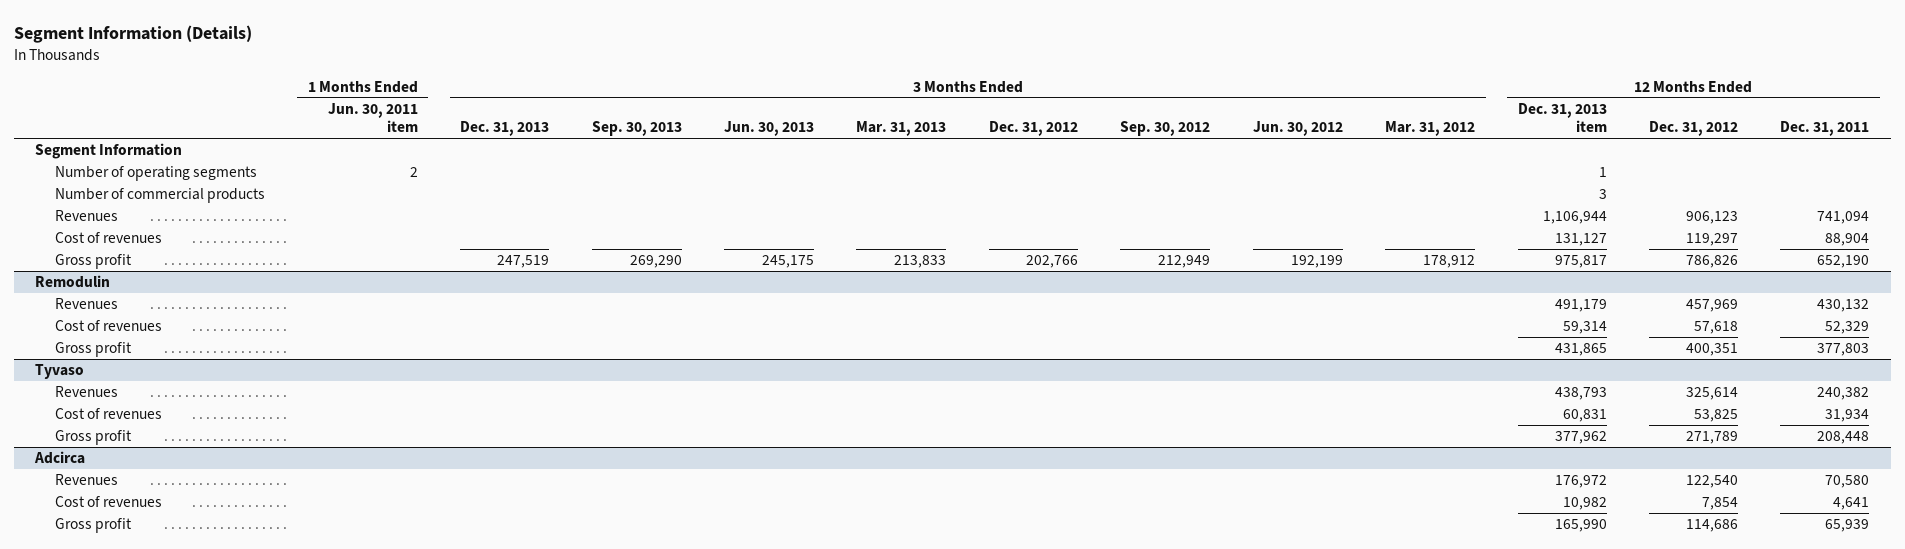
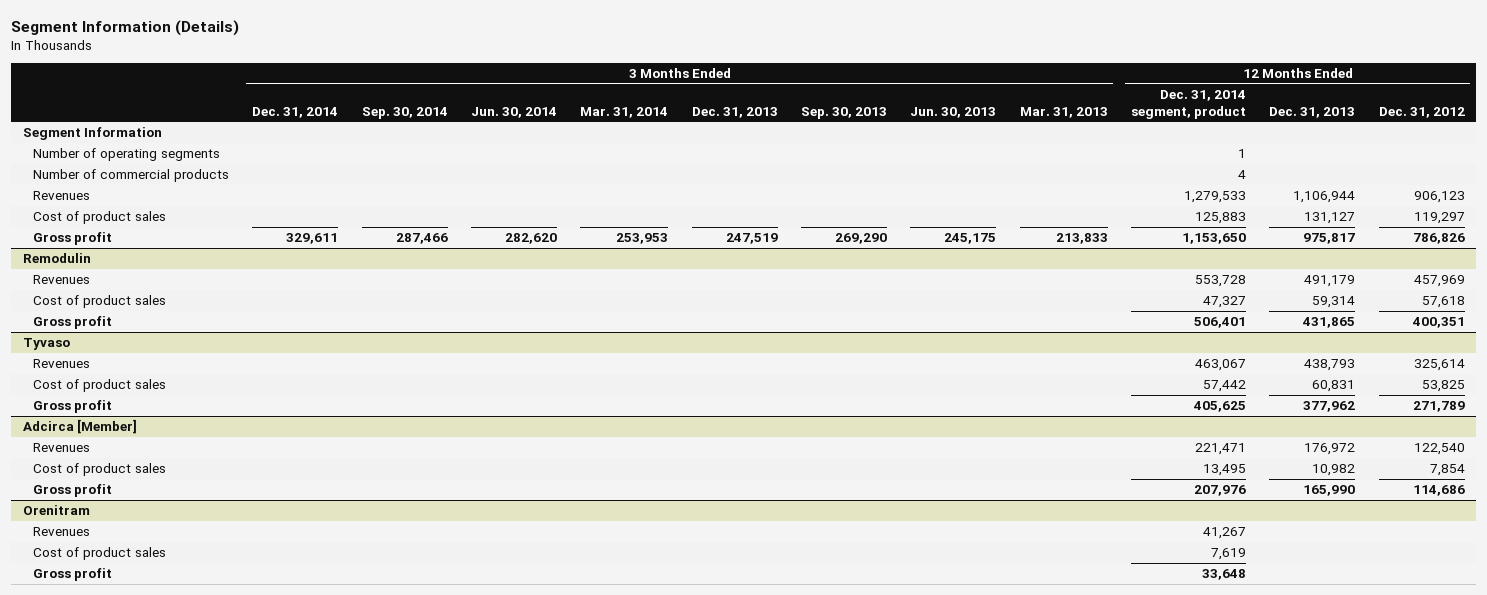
- | 1 Months Ended Jun. 30, 2011 item | 3 Months Ended Dec. 31, 2013 | 3 Months Ended Sep. 30, 2013 | 3 Months Ended Jun. 30, 2013 | 3 Months Ended Mar. 31, 2013 | 3 Months Ended Dec. 31, 2012 | 3 Months Ended Sep. 30, 2012 | 3 Months Ended Jun. 30, 2012 | 3 Months Ended Mar. 31, 2012 | 12 Months Ended Dec. 31, 2013 item | 12 Months Ended Dec. 31, 2012 | 12 Months Ended Dec. 31, 2011
+ | 3 Months Ended Dec. 31, 2014 | 3 Months Ended Sep. 30, 2014 | 3 Months Ended Jun. 30, 2014 | 3 Months Ended Mar. 31, 2014 | 3 Months Ended Dec. 31, 2013 | 3 Months Ended Sep. 30, 2013 | 3 Months Ended Jun. 30, 2013 | 3 Months Ended Mar. 31, 2013 | 12 Months Ended Dec. 31, 2014 segment, product | 12 Months Ended Dec. 31, 2013 | 12 Months Ended Dec. 31, 2012
- Cost of revenues | | | | | | | | | | 131,127 | 119,297 | 88,904
+ Cost of product sales | | | | | | | | | 125,883 | 131,127 | 119,297
@ Remodulin
- Cost of revenues | | | | | | | | | | 59,314 | 57,618 | 52,329
+ Cost of product sales | | | | | | | | | 47,327 | 59,314 | 57,618
@ Tyvaso
- Cost of revenues | | | | | | | | | | 60,831 | 53,825 | 31,934
+ Cost of product sales | | | | | | | | | 57,442 | 60,831 | 53,825
- Adcirca
+ Adcirca [Member]
- Cost of revenues | | | | | | | | | | 10,982 | 7,854 | 4,641
+ Cost of product sales | | | | | | | | | 13,495 | 10,982 | 7,854
+ Orenitram
+ Revenues | | | | | | | | | 41,267 | |
+ Cost of product sales | | | | | | | | | 7,619 | |
+ Gross profit | | | | | | | | | 33,648 | |

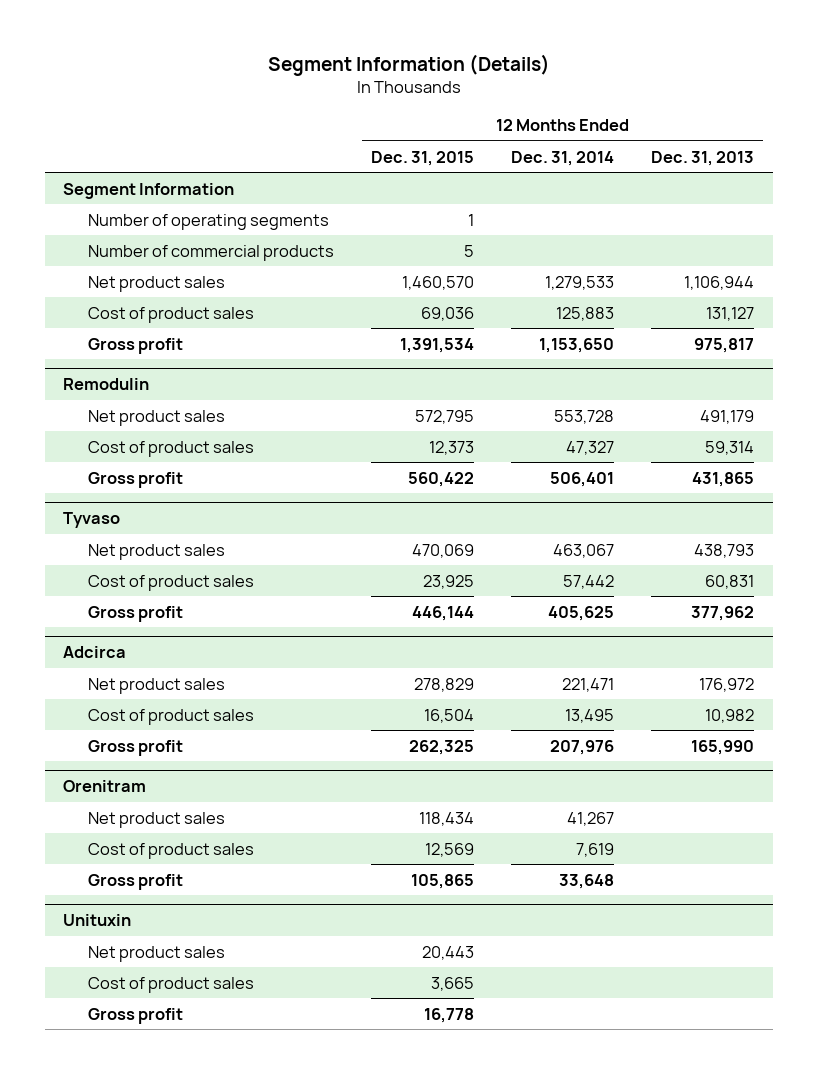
- | 3 Months Ended Dec. 31, 2014 | 3 Months Ended Sep. 30, 2014 | 3 Months Ended Jun. 30, 2014 | 3 Months Ended Mar. 31, 2014 | 3 Months Ended Dec. 31, 2013 | 3 Months Ended Sep. 30, 2013 | 3 Months Ended Jun. 30, 2013 | 3 Months Ended Mar. 31, 2013 | 12 Months Ended Dec. 31, 2014 segment, product | 12 Months Ended Dec. 31, 2013 | 12 Months Ended Dec. 31, 2012
+ | 12 Months Ended Dec. 31, 2015 | 12 Months Ended Dec. 31, 2014 | 12 Months Ended Dec. 31, 2013
- Revenues | | | | | | | | | 1,279,533 | 1,106,944 | 906,123
+ Net product sales | 1,460,570 | 1,279,533 | 1,106,944
@ Remodulin
- Revenues | | | | | | | | | 553,728 | 491,179 | 457,969
+ Net product sales | 572,795 | 553,728 | 491,179
@ Tyvaso
- Revenues | | | | | | | | | 463,067 | 438,793 | 325,614
+ Net product sales | 470,069 | 463,067 | 438,793
- Adcirca [Member]
- Revenues | | | | | | | | | 221,471 | 176,972 | 122,540
+ Adcirca
+ Net product sales | 278,829 | 221,471 | 176,972
@ Orenitram
- Revenues | | | | | | | | | 41,267 | |
+ Net product sales | 118,434 | 41,267 |
+ Unituxin
+ Net product sales | 20,443 | |
+ Cost of product sales | 3,665 | |
+ Gross profit | 16,778 | |

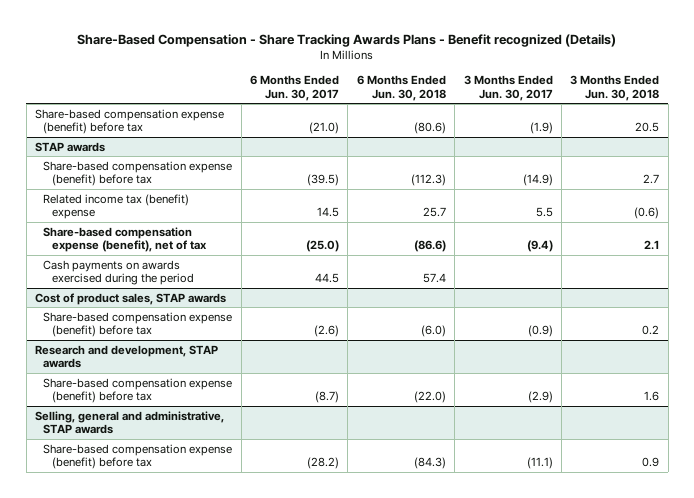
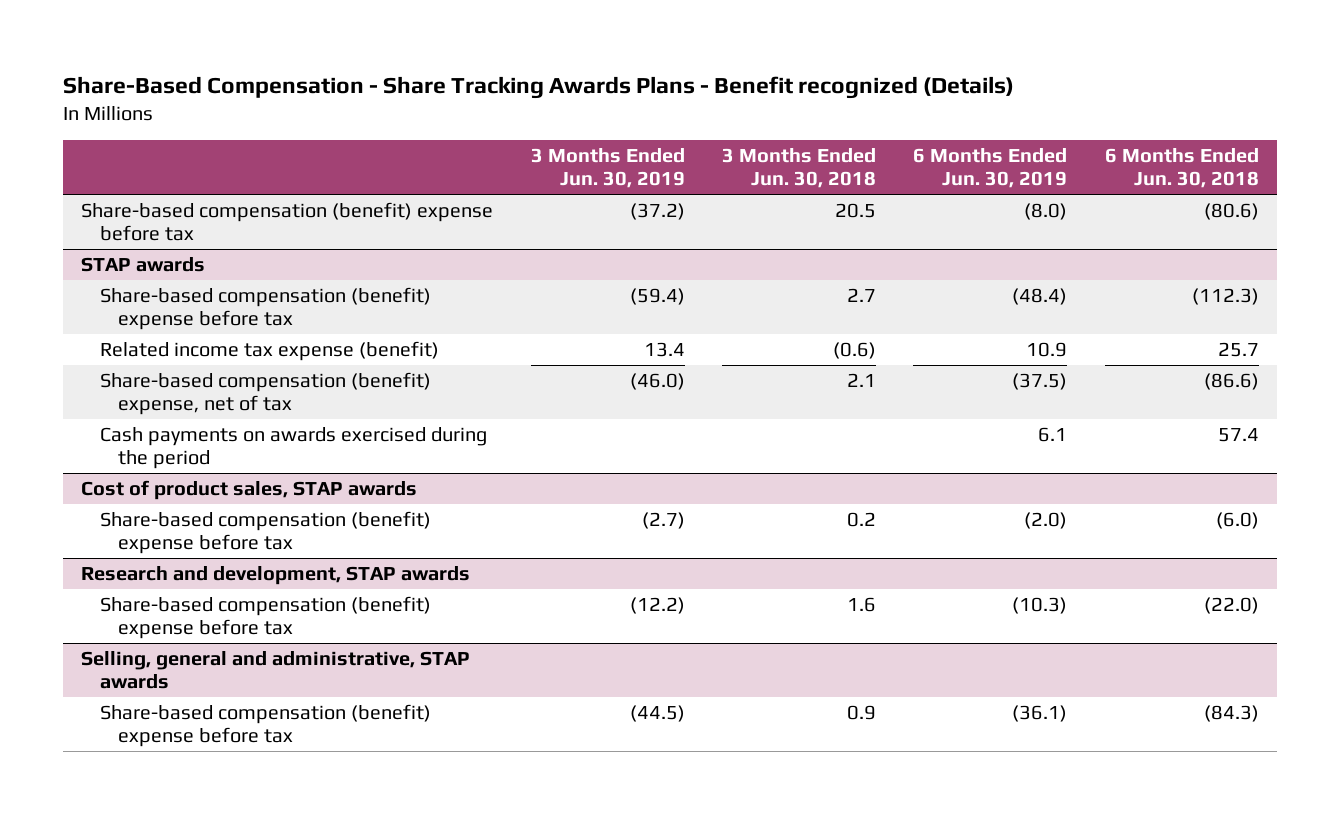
- | 6 Months Ended Jun. 30, 2017 | 6 Months Ended Jun. 30, 2018 | 3 Months Ended Jun. 30, 2017 | 3 Months Ended Jun. 30, 2018
+ | 3 Months Ended Jun. 30, 2019 | 3 Months Ended Jun. 30, 2018 | 6 Months Ended Jun. 30, 2019 | 6 Months Ended Jun. 30, 2018
- Share-based compensation expense (benefit) before tax | (21.0) | (80.6) | (1.9) | 20.5
+ Share-based compensation (benefit) expense before tax | (37.2) | 20.5 | (8.0) | (80.6)
@ STAP awards
- Share-based compensation expense (benefit) before tax | (39.5) | (112.3) | (14.9) | 2.7
- Related income tax (benefit) expense | 14.5 | 25.7 | 5.5 | (0.6)
- Share-based compensation expense (benefit), net of tax | (25.0) | (86.6) | (9.4) | 2.1
+ Share-based compensation (benefit) expense before tax | (59.4) | 2.7 | (48.4) | (112.3)
+ Related income tax expense (benefit) | 13.4 | (0.6) | 10.9 | 25.7
+ Share-based compensation (benefit) expense, net of tax | (46.0) | 2.1 | (37.5) | (86.6)
@ Cost of product sales, STAP awards
- Share-based compensation expense (benefit) before tax | (2.6) | (6.0) | (0.9) | 0.2
+ Share-based compensation (benefit) expense before tax | (2.7) | 0.2 | (2.0) | (6.0)
@ Research and development, STAP awards
- Share-based compensation expense (benefit) before tax | (8.7) | (22.0) | (2.9) | 1.6
+ Share-based compensation (benefit) expense before tax | (12.2) | 1.6 | (10.3) | (22.0)
@ Selling, general and administrative, STAP awards
- Share-based compensation expense (benefit) before tax | (28.2) | (84.3) | (11.1) | 0.9
+ Share-based compensation (benefit) expense before tax | (44.5) | 0.9 | (36.1) | (84.3)

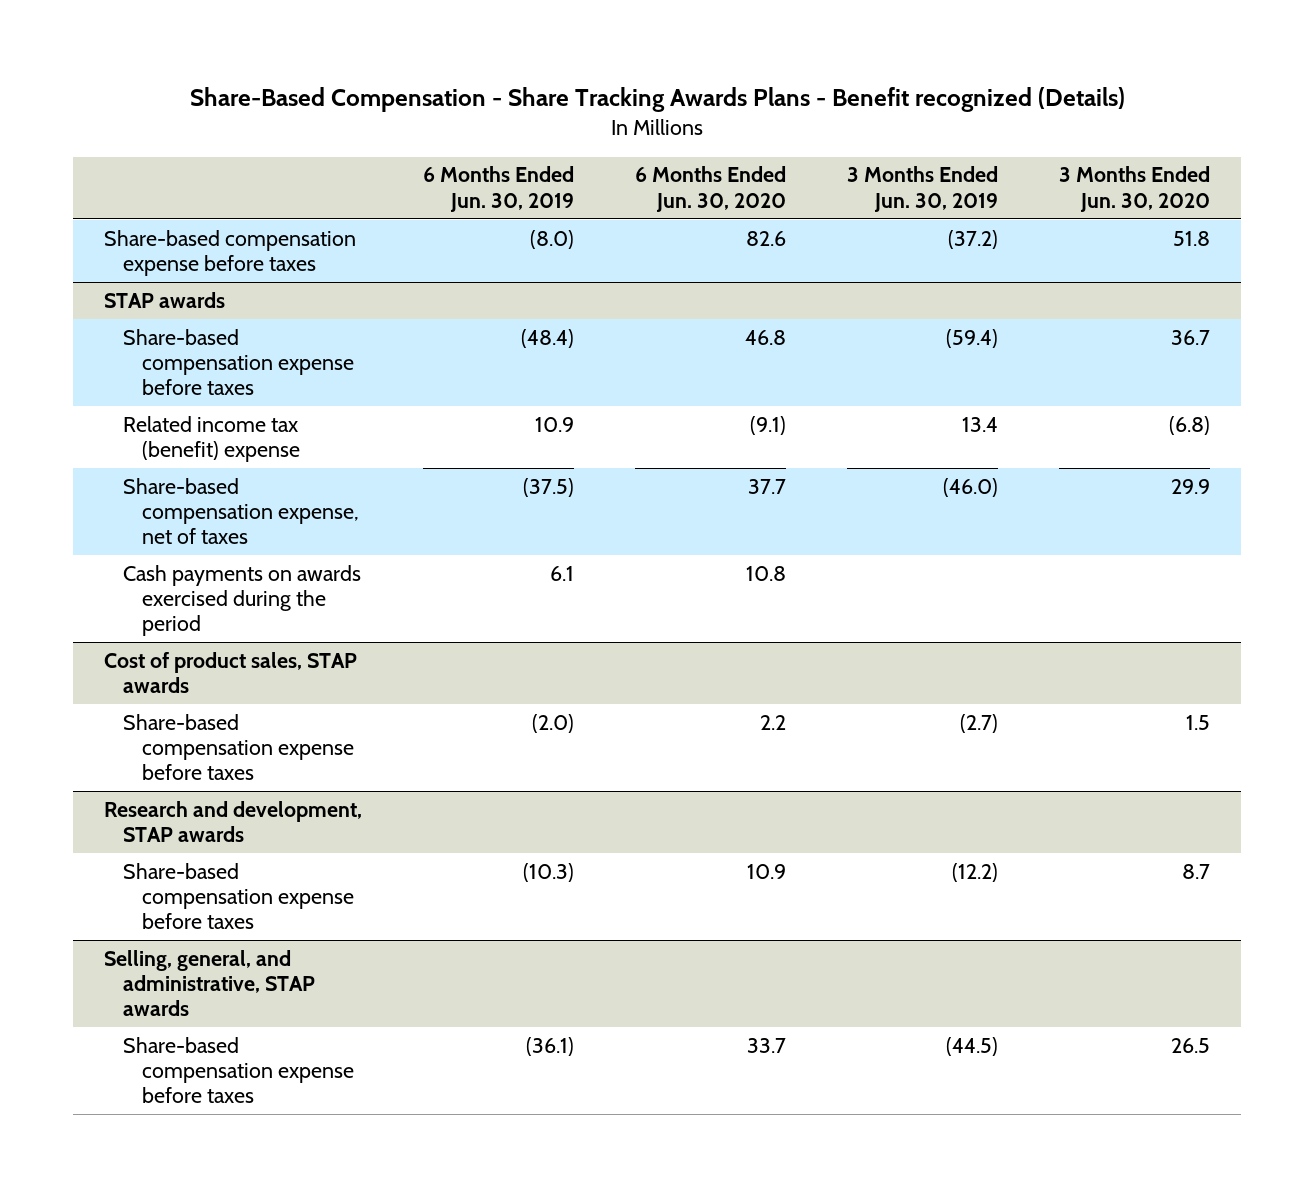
- | 3 Months Ended Jun. 30, 2019 | 3 Months Ended Jun. 30, 2018 | 6 Months Ended Jun. 30, 2019 | 6 Months Ended Jun. 30, 2018
+ | 6 Months Ended Jun. 30, 2019 | 6 Months Ended Jun. 30, 2020 | 3 Months Ended Jun. 30, 2019 | 3 Months Ended Jun. 30, 2020
- Share-based compensation (benefit) expense before tax | (37.2) | 20.5 | (8.0) | (80.6)
+ Share-based compensation expense before taxes | (8.0) | 82.6 | (37.2) | 51.8
@ STAP awards
- Share-based compensation (benefit) expense before tax | (59.4) | 2.7 | (48.4) | (112.3)
- Related income tax expense (benefit) | 13.4 | (0.6) | 10.9 | 25.7
- Share-based compensation (benefit) expense, net of tax | (46.0) | 2.1 | (37.5) | (86.6)
+ Share-based compensation expense before taxes | (48.4) | 46.8 | (59.4) | 36.7
+ Related income tax (benefit) expense | 10.9 | (9.1) | 13.4 | (6.8)
+ Share-based compensation expense, net of taxes | (37.5) | 37.7 | (46.0) | 29.9
@ Cost of product sales, STAP awards
- Share-based compensation (benefit) expense before tax | (2.7) | 0.2 | (2.0) | (6.0)
+ Share-based compensation expense before taxes | (2.0) | 2.2 | (2.7) | 1.5
@ Research and development, STAP awards
- Share-based compensation (benefit) expense before tax | (12.2) | 1.6 | (10.3) | (22.0)
- Selling, general and administrative, STAP awards
- Share-based compensation (benefit) expense before tax | (44.5) | 0.9 | (36.1) | (84.3)
@ Research and development, STAP awards
+ Share-based compensation expense before taxes | (10.3) | 10.9 | (12.2) | 8.7
+ Selling, general, and administrative, STAP awards
+ Share-based compensation expense before taxes | (36.1) | 33.7 | (44.5) | 26.5

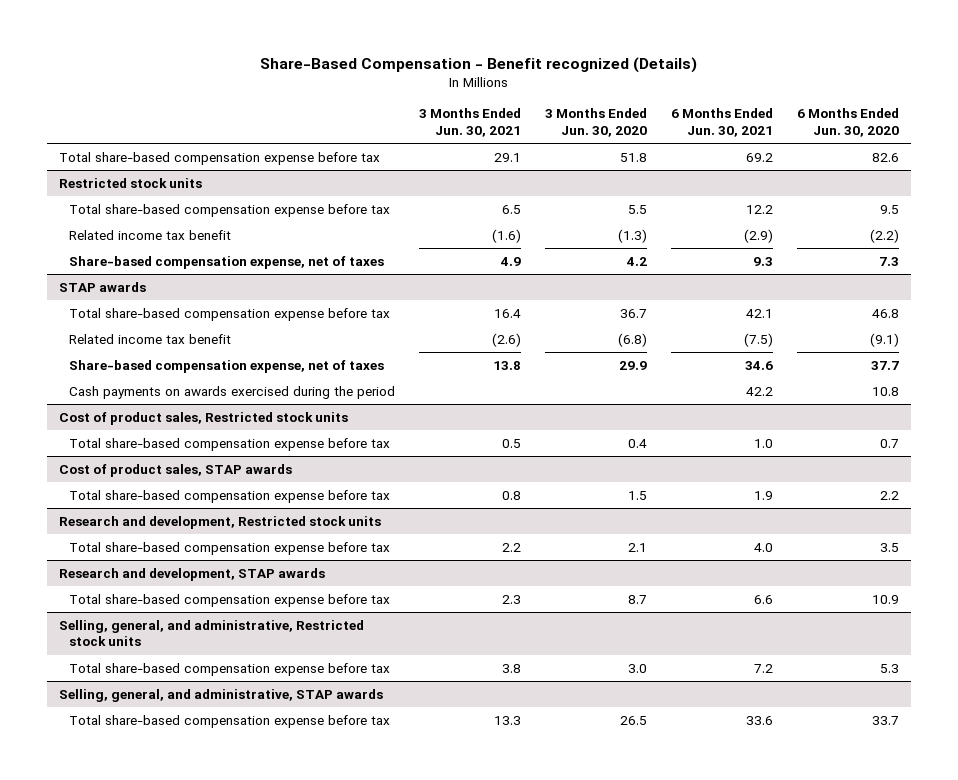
- Share-Based Compensation - Share Tracking Awards Plans - Benefit recognized (Details)
+ Share-Based Compensation - Benefit recognized (Details)
- | 6 Months Ended Jun. 30, 2019 | 6 Months Ended Jun. 30, 2020 | 3 Months Ended Jun. 30, 2019 | 3 Months Ended Jun. 30, 2020
+ | 3 Months Ended Jun. 30, 2021 | 3 Months Ended Jun. 30, 2020 | 6 Months Ended Jun. 30, 2021 | 6 Months Ended Jun. 30, 2020
- Share-based compensation expense before taxes | (8.0) | 82.6 | (37.2) | 51.8
+ Total share-based compensation expense before tax | 29.1 | 51.8 | 69.2 | 82.6
+ Restricted stock units
+ Total share-based compensation expense before tax | 6.5 | 5.5 | 12.2 | 9.5
+ Related income tax benefit | (1.6) | (1.3) | (2.9) | (2.2)
+ Share-based compensation expense, net of taxes | 4.9 | 4.2 | 9.3 | 7.3
@ STAP awards
- Share-based compensation expense before taxes | (48.4) | 46.8 | (59.4) | 36.7
- Related income tax (benefit) expense | 10.9 | (9.1) | 13.4 | (6.8)
+ Total share-based compensation expense before tax | 16.4 | 36.7 | 42.1 | 46.8
+ Related income tax benefit | (2.6) | (6.8) | (7.5) | (9.1)
+ Cost of product sales, Restricted stock units
+ Total share-based compensation expense before tax | 0.5 | 0.4 | 1.0 | 0.7
@ Cost of product sales, STAP awards
- Share-based compensation expense before taxes | (2.0) | 2.2 | (2.7) | 1.5
+ Total share-based compensation expense before tax | 0.8 | 1.5 | 1.9 | 2.2
+ Research and development, Restricted stock units
+ Total share-based compensation expense before tax | 2.2 | 2.1 | 4.0 | 3.5
@ Research and development, STAP awards
- Share-based compensation expense before taxes | (10.3) | 10.9 | (12.2) | 8.7
+ Total share-based compensation expense before tax | 2.3 | 8.7 | 6.6 | 10.9
+ Selling, general, and administrative, Restricted stock units
+ Total share-based compensation expense before tax | 3.8 | 3.0 | 7.2 | 5.3
@ Selling, general, and administrative, STAP awards
- Share-based compensation expense before taxes | (36.1) | 33.7 | (44.5) | 26.5
+ Total share-based compensation expense before tax | 13.3 | 26.5 | 33.6 | 33.7

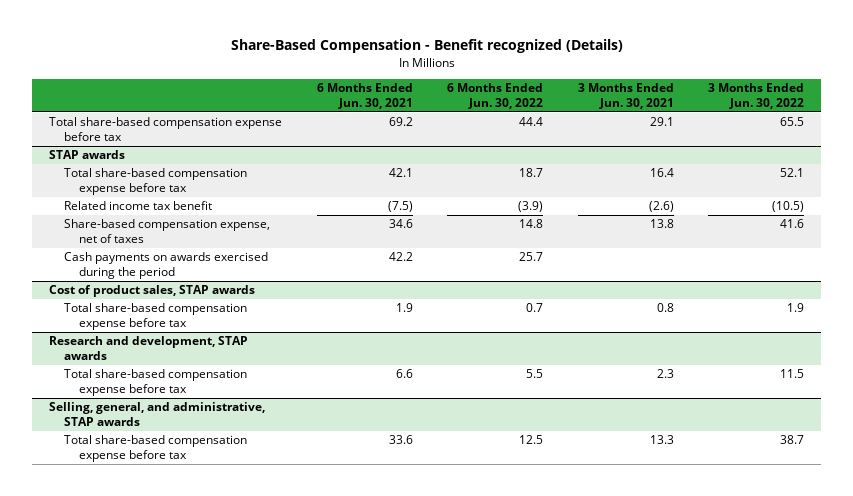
- | 3 Months Ended Jun. 30, 2021 | 3 Months Ended Jun. 30, 2020 | 6 Months Ended Jun. 30, 2021 | 6 Months Ended Jun. 30, 2020
+ | 6 Months Ended Jun. 30, 2021 | 6 Months Ended Jun. 30, 2022 | 3 Months Ended Jun. 30, 2021 | 3 Months Ended Jun. 30, 2022
- Restricted stock units
- Total share-based compensation expense before tax | 6.5 | 5.5 | 12.2 | 9.5
- Related income tax benefit | (1.6) | (1.3) | (2.9) | (2.2)
- Share-based compensation expense, net of taxes | 4.9 | 4.2 | 9.3 | 7.3
- Cost of product sales, Restricted stock units
- Total share-based compensation expense before tax | 0.5 | 0.4 | 1.0 | 0.7
- Research and development, Restricted stock units
- Total share-based compensation expense before tax | 2.2 | 2.1 | 4.0 | 3.5
- Selling, general, and administrative, Restricted stock units
- Total share-based compensation expense before tax | 3.8 | 3.0 | 7.2 | 5.3

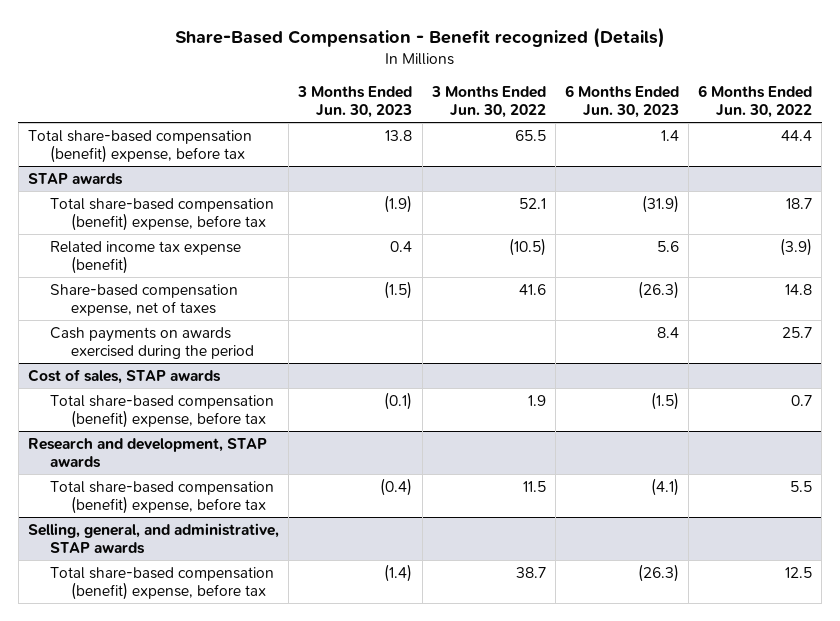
- | 6 Months Ended Jun. 30, 2021 | 6 Months Ended Jun. 30, 2022 | 3 Months Ended Jun. 30, 2021 | 3 Months Ended Jun. 30, 2022
+ | 3 Months Ended Jun. 30, 2023 | 3 Months Ended Jun. 30, 2022 | 6 Months Ended Jun. 30, 2023 | 6 Months Ended Jun. 30, 2022
- Total share-based compensation expense before tax | 69.2 | 44.4 | 29.1 | 65.5
+ Total share-based compensation (benefit) expense, before tax | 13.8 | 65.5 | 1.4 | 44.4
@ STAP awards
- Total share-based compensation expense before tax | 42.1 | 18.7 | 16.4 | 52.1
- Related income tax benefit | (7.5) | (3.9) | (2.6) | (10.5)
+ Total share-based compensation (benefit) expense, before tax | (1.9) | 52.1 | (31.9) | 18.7
+ Related income tax expense (benefit) | 0.4 | (10.5) | 5.6 | (3.9)
- Cost of product sales, STAP awards
- Total share-based compensation expense before tax | 1.9 | 0.7 | 0.8 | 1.9
+ Cost of sales, STAP awards
+ Total share-based compensation (benefit) expense, before tax | (0.1) | 1.9 | (1.5) | 0.7
@ Research and development, STAP awards
- Total share-based compensation expense before tax | 6.6 | 5.5 | 2.3 | 11.5
+ Total share-based compensation (benefit) expense, before tax | (0.4) | 11.5 | (4.1) | 5.5
@ Selling, general, and administrative, STAP awards
- Total share-based compensation expense before tax | 33.6 | 12.5 | 13.3 | 38.7
+ Total share-based compensation (benefit) expense, before tax | (1.4) | 38.7 | (26.3) | 12.5

